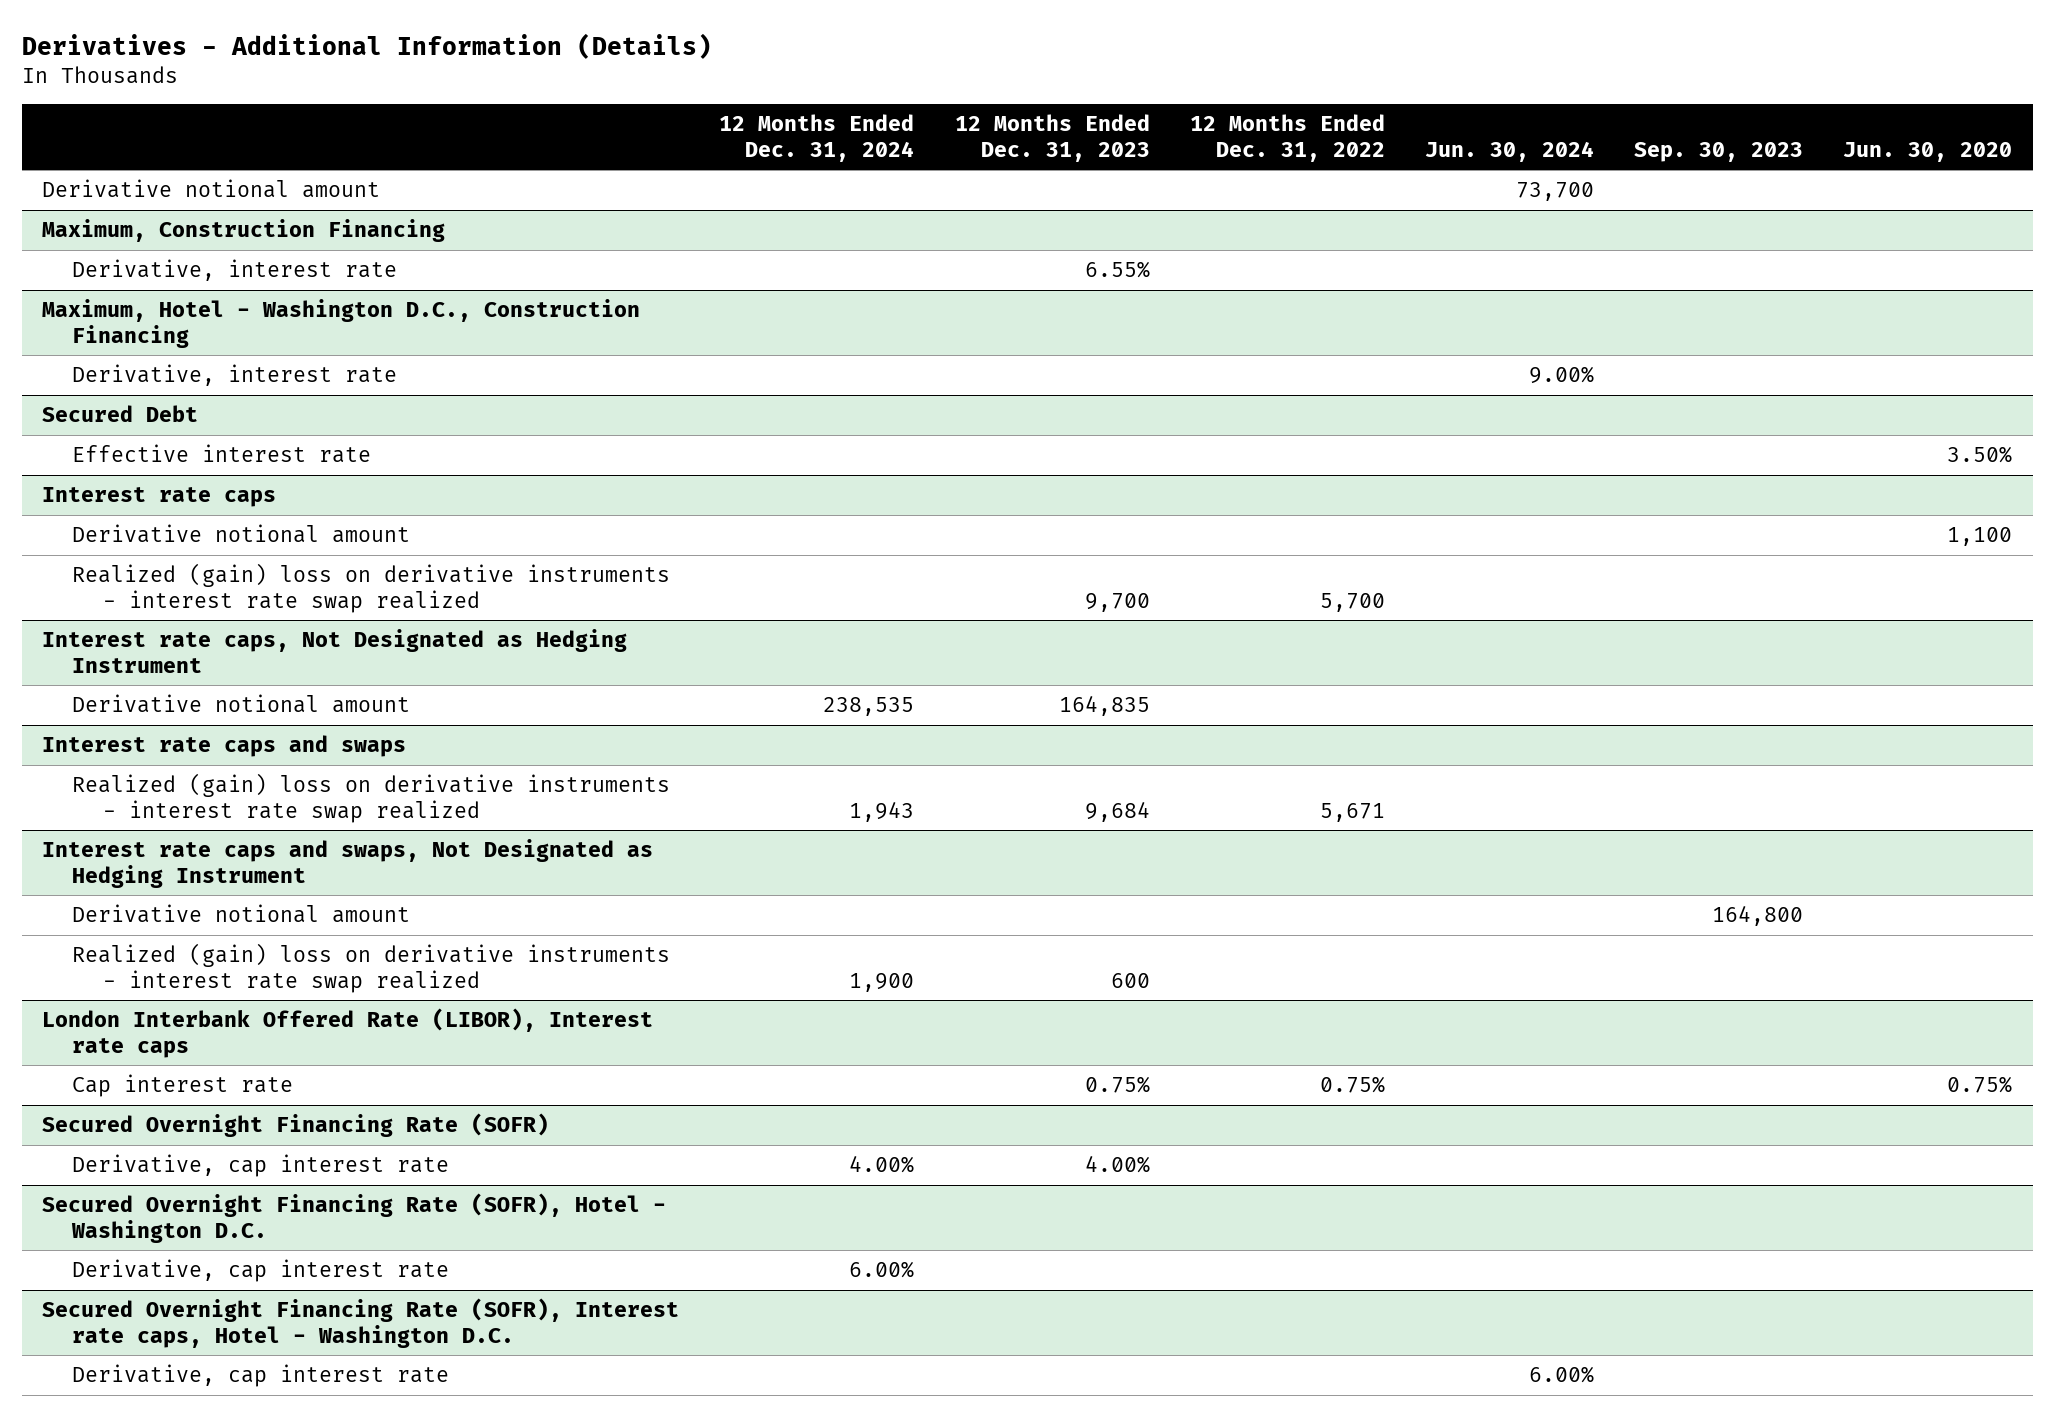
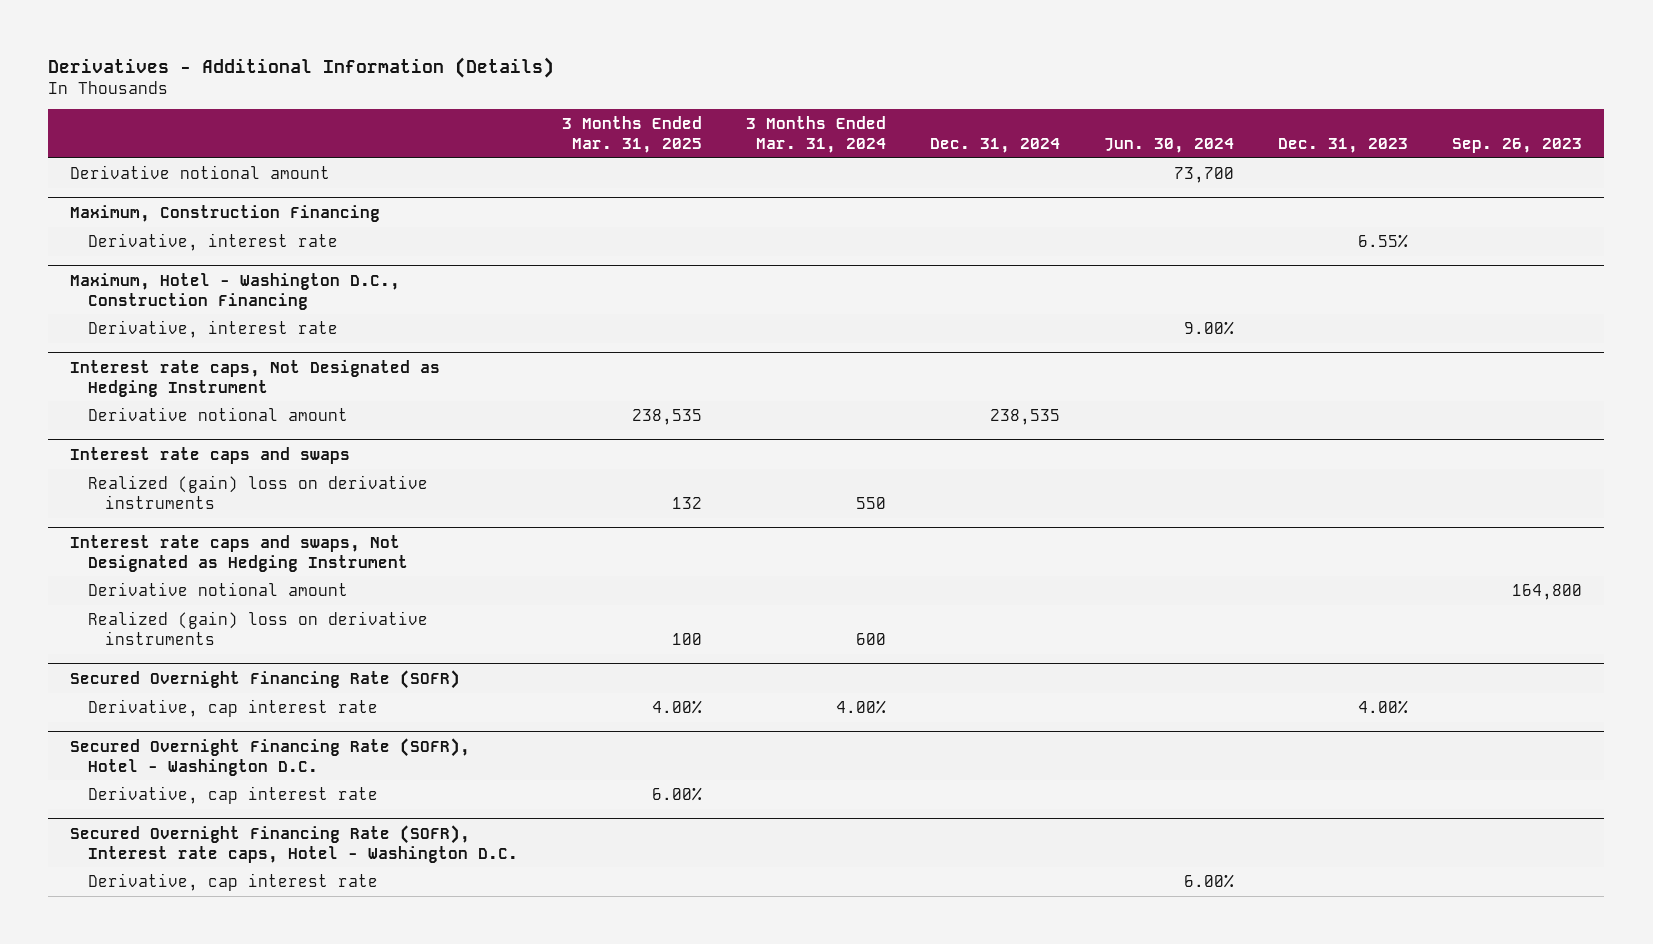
- | 12 Months Ended Dec. 31, 2024 | 12 Months Ended Dec. 31, 2023 | 12 Months Ended Dec. 31, 2022 | Jun. 30, 2024 | Sep. 30, 2023 | Jun. 30, 2020
+ | 3 Months Ended Mar. 31, 2025 | 3 Months Ended Mar. 31, 2024 | Dec. 31, 2024 | Jun. 30, 2024 | Dec. 31, 2023 | Sep. 26, 2023
- Secured Debt
- Effective interest rate | | | | | | 3.50%
- Interest rate caps
- Derivative notional amount | | | | | | 1,100
- Realized (gain) loss on derivative instruments - interest rate swap realized | | 9,700 | 5,700 | | |
@ Interest rate caps and swaps
- Realized (gain) loss on derivative instruments - interest rate swap realized | 1,943 | 9,684 | 5,671 | | |
+ Realized (gain) loss on derivative instruments | 132 | 550 | | | |
@ Interest rate caps and swaps, Not Designated as Hedging Instrument
- Realized (gain) loss on derivative instruments - interest rate swap realized | 1,900 | 600 | | | |
- London Interbank Offered Rate (LIBOR), Interest rate caps
- Cap interest rate | | 0.75% | 0.75% | | | 0.75%
@ Interest rate caps and swaps, Not Designated as Hedging Instrument
+ Realized (gain) loss on derivative instruments | 100 | 600 | | | |

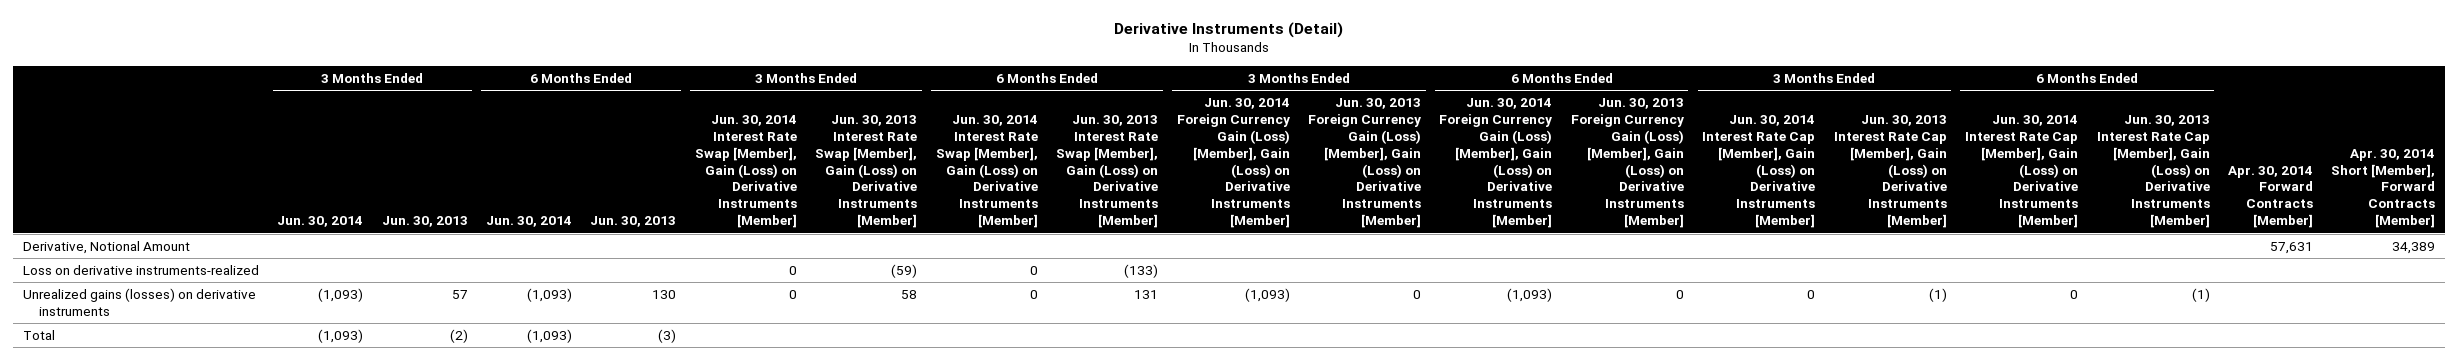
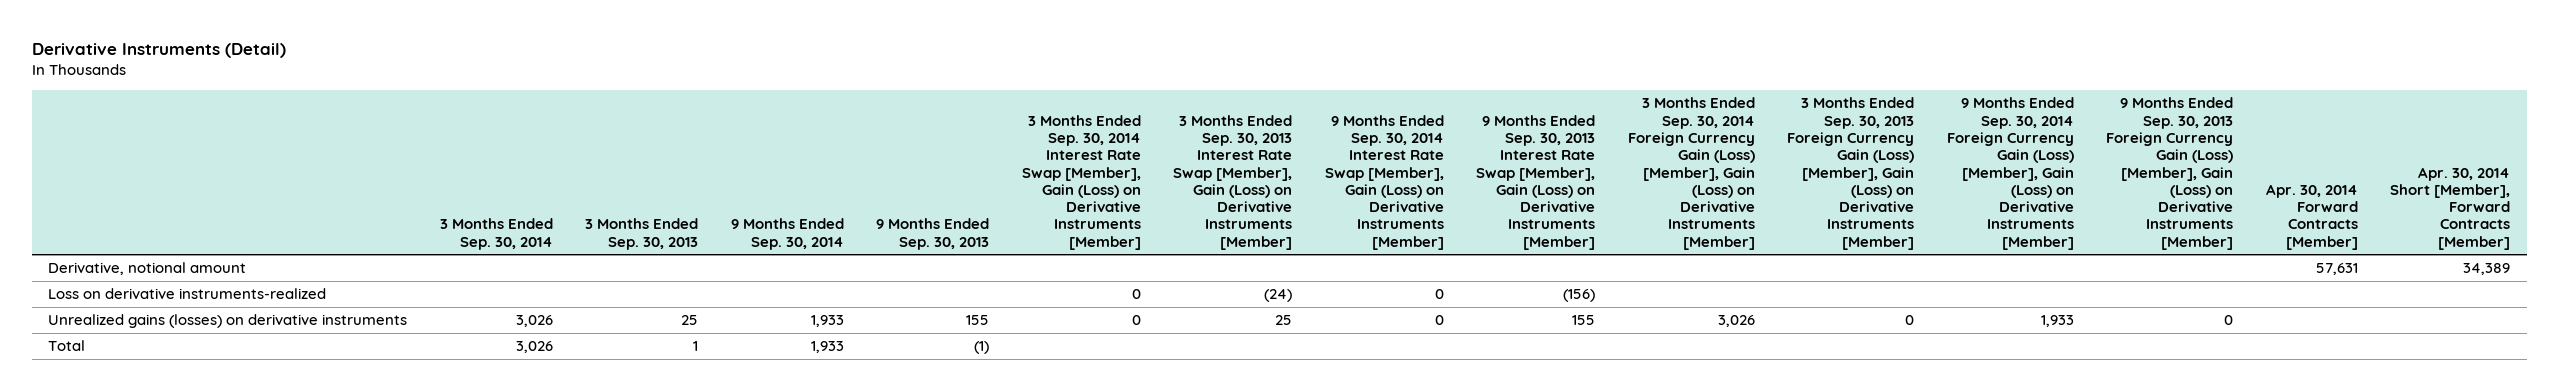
- | 3 Months Ended Jun. 30, 2014 | 3 Months Ended Jun. 30, 2013 | 6 Months Ended Jun. 30, 2014 | 6 Months Ended Jun. 30, 2013 | 3 Months Ended Jun. 30, 2014 Interest Rate Swap [Member], Gain (Loss) on Derivative Instruments [Member] | 3 Months Ended Jun. 30, 2013 Interest Rate Swap [Member], Gain (Loss) on Derivative Instruments [Member] | 6 Months Ended Jun. 30, 2014 Interest Rate Swap [Member], Gain (Loss) on Derivative Instruments [Member] | 6 Months Ended Jun. 30, 2013 Interest Rate Swap [Member], Gain (Loss) on Derivative Instruments [Member] | 3 Months Ended Jun. 30, 2014 Foreign Currency Gain (Loss) [Member], Gain (Loss) on Derivative Instruments [Member] | 3 Months Ended Jun. 30, 2013 Foreign Currency Gain (Loss) [Member], Gain (Loss) on Derivative Instruments [Member] | 6 Months Ended Jun. 30, 2014 Foreign Currency Gain (Loss) [Member], Gain (Loss) on Derivative Instruments [Member] | 6 Months Ended Jun. 30, 2013 Foreign Currency Gain (Loss) [Member], Gain (Loss) on Derivative Instruments [Member] | 3 Months Ended Jun. 30, 2014 Interest Rate Cap [Member], Gain (Loss) on Derivative Instruments [Member] | 3 Months Ended Jun. 30, 2013 Interest Rate Cap [Member], Gain (Loss) on Derivative Instruments [Member] | 6 Months Ended Jun. 30, 2014 Interest Rate Cap [Member], Gain (Loss) on Derivative Instruments [Member] | 6 Months Ended Jun. 30, 2013 Interest Rate Cap [Member], Gain (Loss) on Derivative Instruments [Member] | Apr. 30, 2014 Forward Contracts [Member] | Apr. 30, 2014 Short [Member], Forward Contracts [Member]
+ | 3 Months Ended Sep. 30, 2014 | 3 Months Ended Sep. 30, 2013 | 9 Months Ended Sep. 30, 2014 | 9 Months Ended Sep. 30, 2013 | 3 Months Ended Sep. 30, 2014 Interest Rate Swap [Member], Gain (Loss) on Derivative Instruments [Member] | 3 Months Ended Sep. 30, 2013 Interest Rate Swap [Member], Gain (Loss) on Derivative Instruments [Member] | 9 Months Ended Sep. 30, 2014 Interest Rate Swap [Member], Gain (Loss) on Derivative Instruments [Member] | 9 Months Ended Sep. 30, 2013 Interest Rate Swap [Member], Gain (Loss) on Derivative Instruments [Member] | 3 Months Ended Sep. 30, 2014 Foreign Currency Gain (Loss) [Member], Gain (Loss) on Derivative Instruments [Member] | 3 Months Ended Sep. 30, 2013 Foreign Currency Gain (Loss) [Member], Gain (Loss) on Derivative Instruments [Member] | 9 Months Ended Sep. 30, 2014 Foreign Currency Gain (Loss) [Member], Gain (Loss) on Derivative Instruments [Member] | 9 Months Ended Sep. 30, 2013 Foreign Currency Gain (Loss) [Member], Gain (Loss) on Derivative Instruments [Member] | Apr. 30, 2014 Forward Contracts [Member] | Apr. 30, 2014 Short [Member], Forward Contracts [Member]
- Derivative, Notional Amount | | | | | | | | | | | | | | | | | 57,631 | 34,389
+ Derivative, notional amount | | | | | | | | | | | | | 57,631 | 34,389

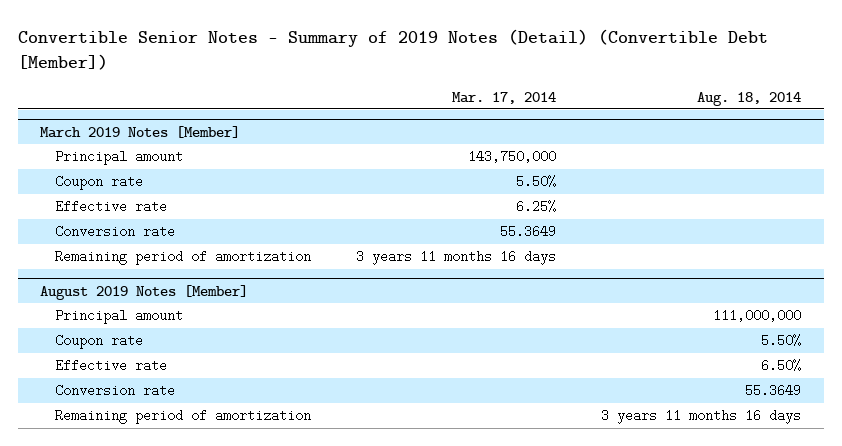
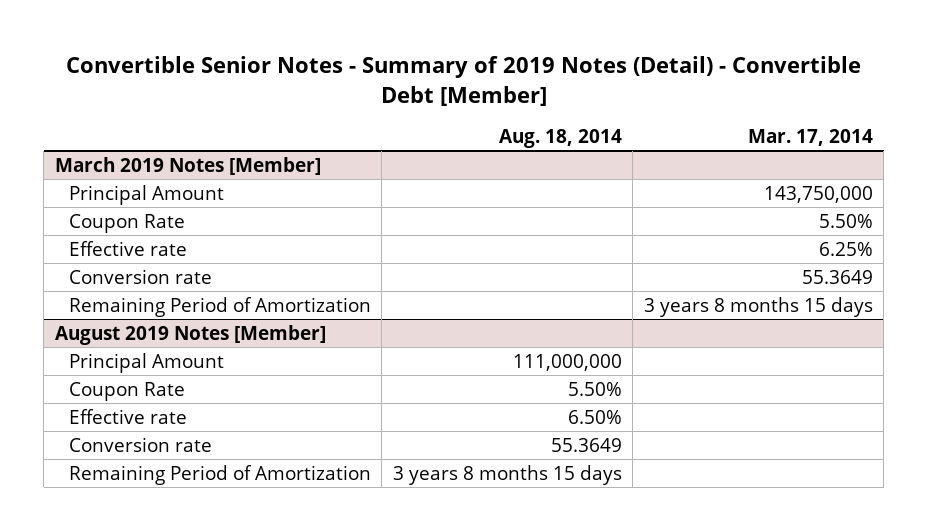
- Convertible Senior Notes - Summary of 2019 Notes (Detail) (Convertible Debt [Member])
+ Convertible Senior Notes - Summary of 2019 Notes (Detail) - Convertible Debt [Member]
- | Mar. 17, 2014 | Aug. 18, 2014
+ | Aug. 18, 2014 | Mar. 17, 2014
@ March 2019 Notes [Member]
- Principal amount | 143,750,000 |
- Coupon rate | 5.50% |
+ Principal Amount | | 143,750,000
+ Coupon Rate | | 5.50%
- Remaining period of amortization | 3 years 11 months 16 days |
+ Remaining Period of Amortization | | 3 years 8 months 15 days
@ August 2019 Notes [Member]
- Principal amount | | 111,000,000
- Coupon rate | | 5.50%
+ Principal Amount | 111,000,000 |
+ Coupon Rate | 5.50% |
- Remaining period of amortization | | 3 years 11 months 16 days
+ Remaining Period of Amortization | 3 years 8 months 15 days |

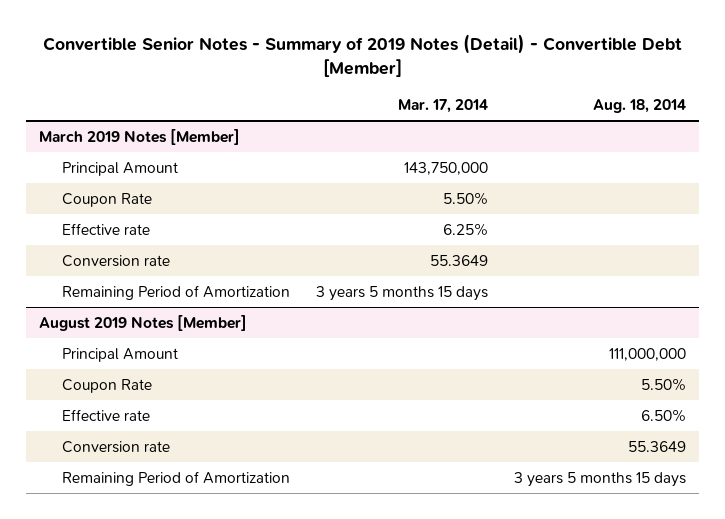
- | Aug. 18, 2014 | Mar. 17, 2014
+ | Mar. 17, 2014 | Aug. 18, 2014
@ March 2019 Notes [Member]
- Remaining Period of Amortization | | 3 years 8 months 15 days
+ Remaining Period of Amortization | 3 years 5 months 15 days |
@ August 2019 Notes [Member]
- Remaining Period of Amortization | 3 years 8 months 15 days |
+ Remaining Period of Amortization | | 3 years 5 months 15 days

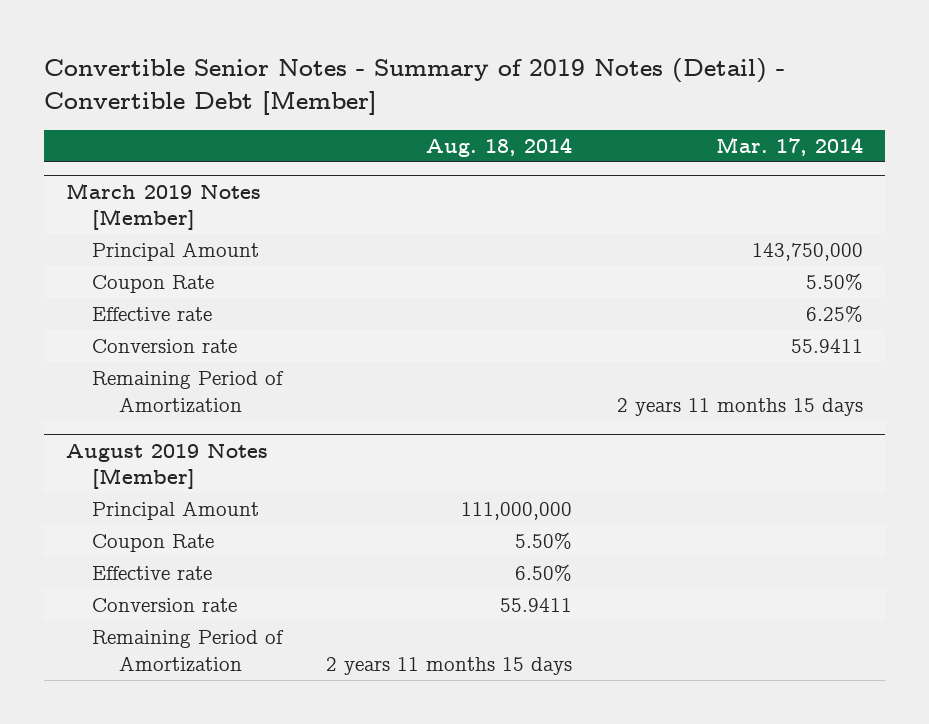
- | Mar. 17, 2014 | Aug. 18, 2014
+ | Aug. 18, 2014 | Mar. 17, 2014
@ March 2019 Notes [Member]
- Conversion rate | 55.3649 |
- Remaining Period of Amortization | 3 years 5 months 15 days |
+ Conversion rate | | 55.9411
+ Remaining Period of Amortization | | 2 years 11 months 15 days
@ August 2019 Notes [Member]
- Conversion rate | | 55.3649
- Remaining Period of Amortization | | 3 years 5 months 15 days
+ Conversion rate | 55.9411 |
+ Remaining Period of Amortization | 2 years 11 months 15 days |

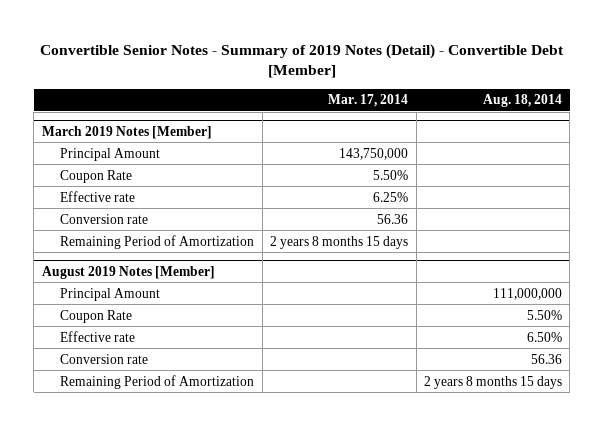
- | Aug. 18, 2014 | Mar. 17, 2014
+ | Mar. 17, 2014 | Aug. 18, 2014
@ March 2019 Notes [Member]
- Conversion rate | | 55.9411
- Remaining Period of Amortization | | 2 years 11 months 15 days
+ Conversion rate | 56.36 |
+ Remaining Period of Amortization | 2 years 8 months 15 days |
@ August 2019 Notes [Member]
- Conversion rate | 55.9411 |
- Remaining Period of Amortization | 2 years 11 months 15 days |
+ Conversion rate | | 56.36
+ Remaining Period of Amortization | | 2 years 8 months 15 days

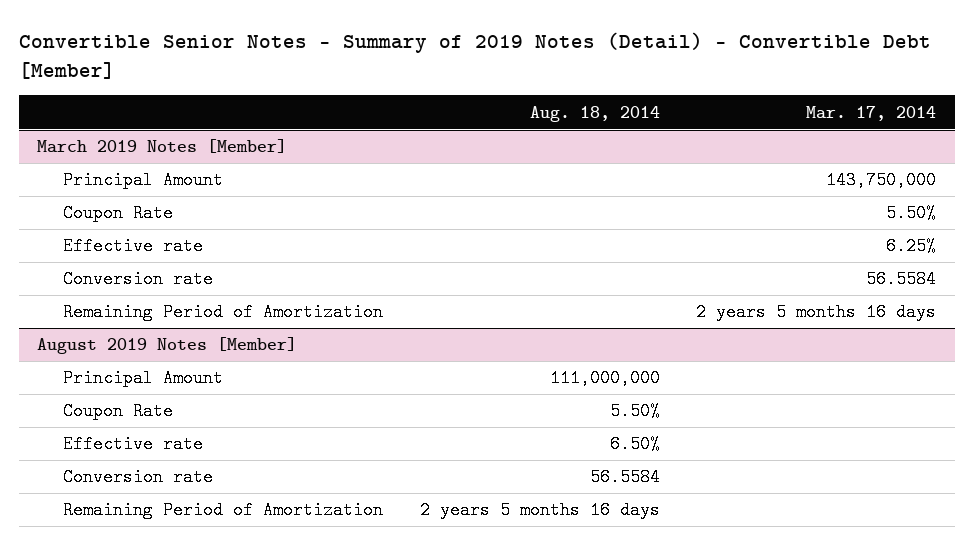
- | Mar. 17, 2014 | Aug. 18, 2014
+ | Aug. 18, 2014 | Mar. 17, 2014
@ March 2019 Notes [Member]
- Conversion rate | 56.36 |
- Remaining Period of Amortization | 2 years 8 months 15 days |
+ Conversion rate | | 56.5584
+ Remaining Period of Amortization | | 2 years 5 months 16 days
@ August 2019 Notes [Member]
- Conversion rate | | 56.36
- Remaining Period of Amortization | | 2 years 8 months 15 days
+ Conversion rate | 56.5584 |
+ Remaining Period of Amortization | 2 years 5 months 16 days |

